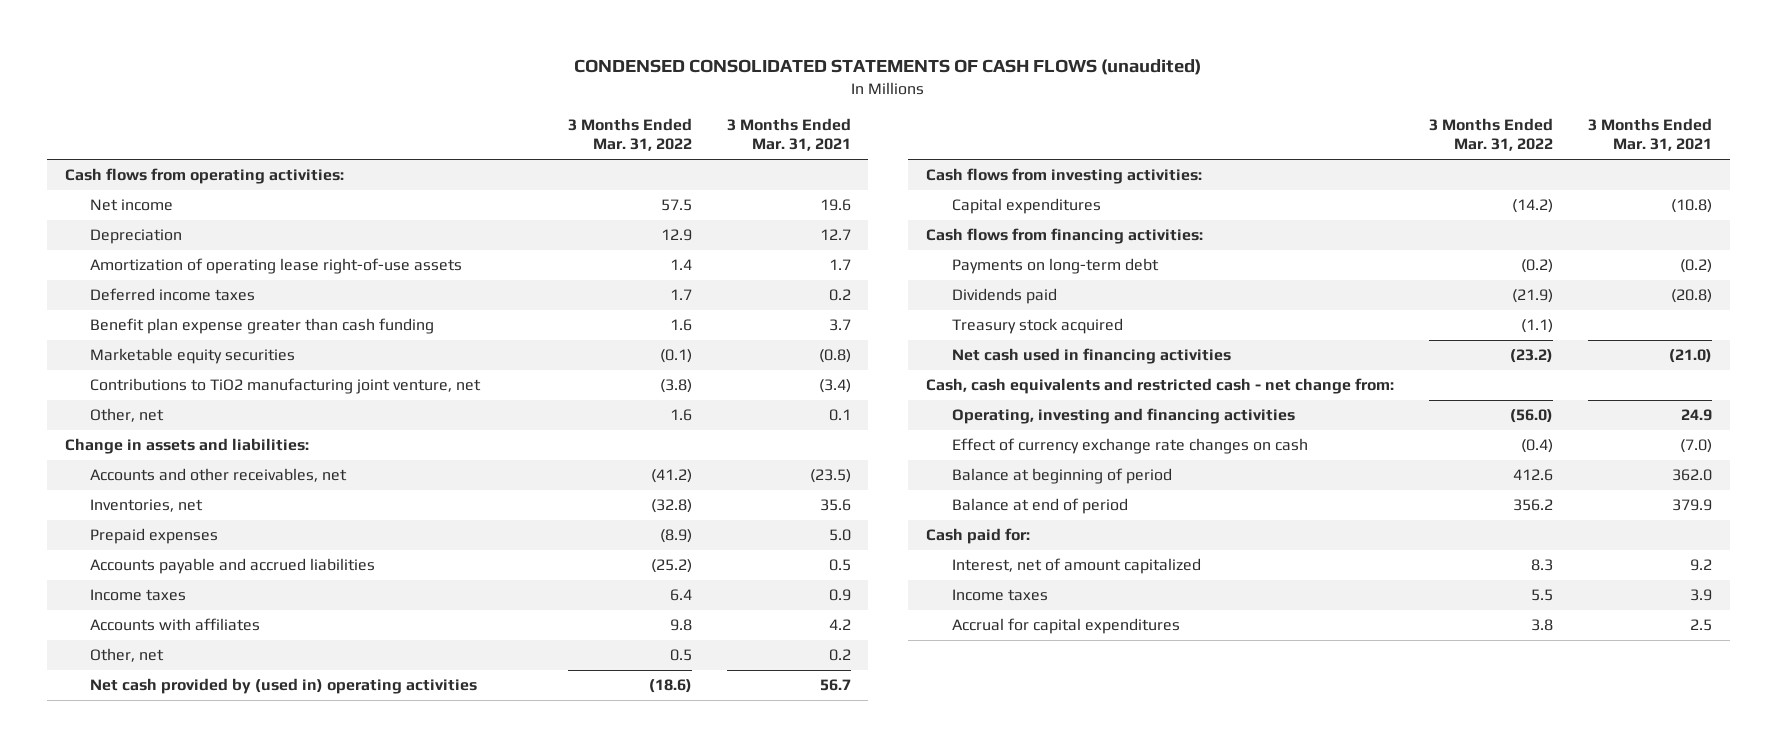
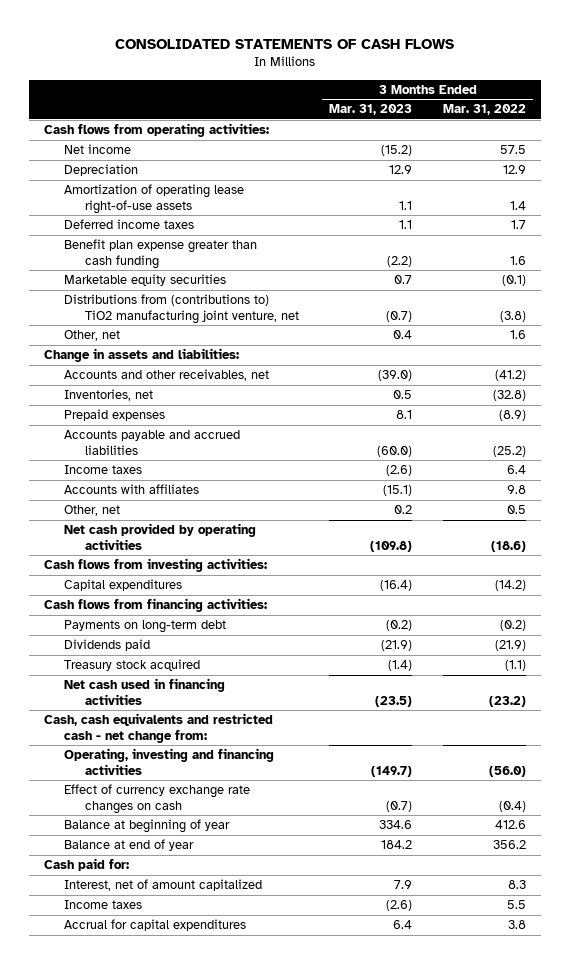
- CONDENSED CONSOLIDATED STATEMENTS OF CASH FLOWS (unaudited)
+ CONSOLIDATED STATEMENTS OF CASH FLOWS
- | 3 Months Ended Mar. 31, 2022 | 3 Months Ended Mar. 31, 2021
+ | 3 Months Ended Mar. 31, 2023 | 3 Months Ended Mar. 31, 2022
- Contributions to TiO2 manufacturing joint venture, net | (3.8) | (3.4)
+ Distributions from (contributions to) TiO2 manufacturing joint venture, net | (0.7) | (3.8)
- Net cash provided by (used in) operating activities | (18.6) | 56.7
+ Net cash provided by operating activities | (109.8) | (18.6)
- Balance at beginning of period | 412.6 | 362.0
- Balance at end of period | 356.2 | 379.9
+ Balance at beginning of year | 334.6 | 412.6
+ Balance at end of year | 184.2 | 356.2

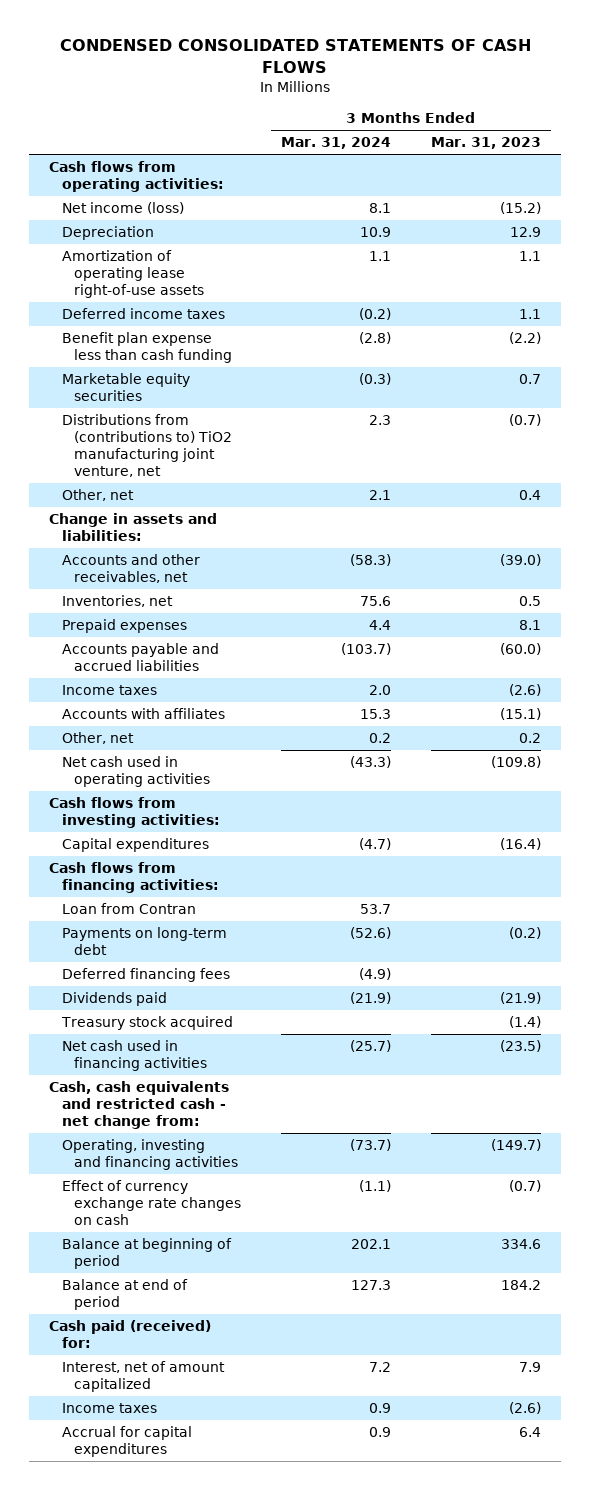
- CONSOLIDATED STATEMENTS OF CASH FLOWS
+ CONDENSED CONSOLIDATED STATEMENTS OF CASH FLOWS
- | 3 Months Ended Mar. 31, 2023 | 3 Months Ended Mar. 31, 2022
+ | 3 Months Ended Mar. 31, 2024 | 3 Months Ended Mar. 31, 2023
- Net income | (15.2) | 57.5
+ Net income (loss) | 8.1 | (15.2)
- Benefit plan expense greater than cash funding | (2.2) | 1.6
+ Benefit plan expense less than cash funding | (2.8) | (2.2)
- Net cash provided by operating activities | (109.8) | (18.6)
+ Net cash used in operating activities | (43.3) | (109.8)
+ Loan from Contran | 53.7 |
+ Deferred financing fees | (4.9) |
- Balance at beginning of year | 334.6 | 412.6
- Balance at end of year | 184.2 | 356.2
- Cash paid for:
+ Balance at beginning of period | 202.1 | 334.6
+ Balance at end of period | 127.3 | 184.2
+ Cash paid (received) for:

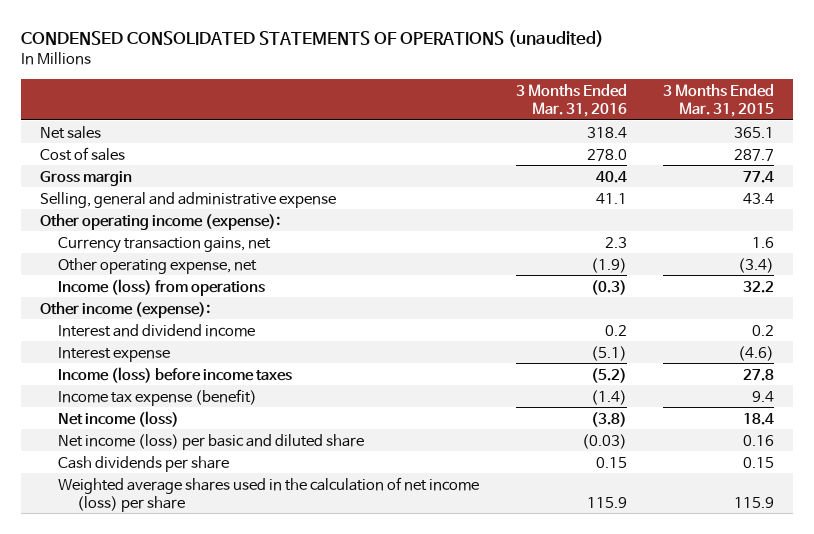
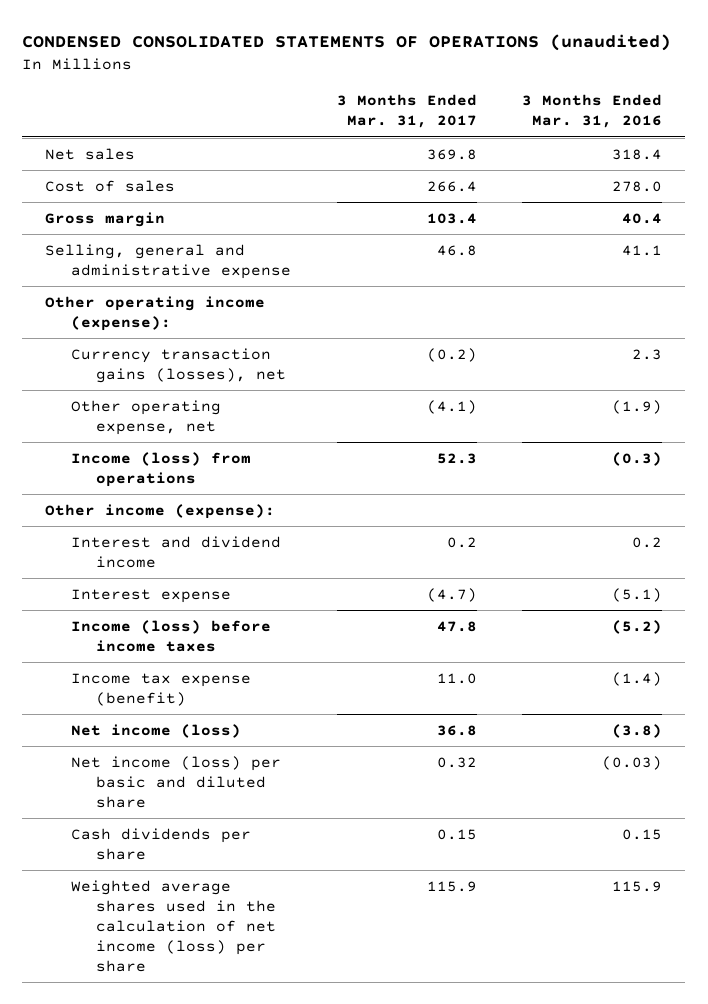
- | 3 Months Ended Mar. 31, 2016 | 3 Months Ended Mar. 31, 2015
+ | 3 Months Ended Mar. 31, 2017 | 3 Months Ended Mar. 31, 2016
- Currency transaction gains, net | 2.3 | 1.6
+ Currency transaction gains (losses), net | (0.2) | 2.3

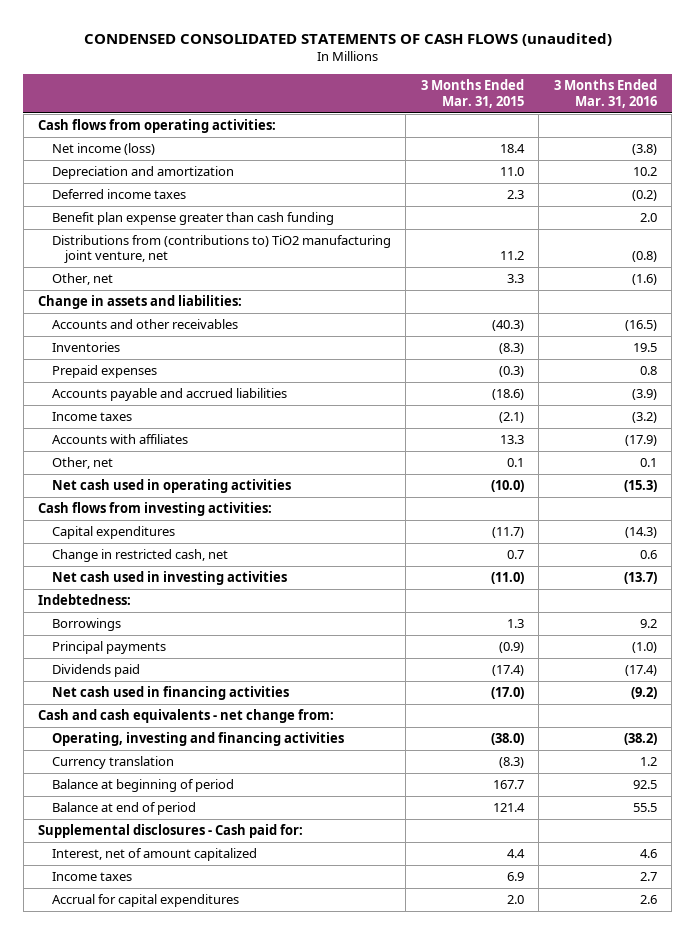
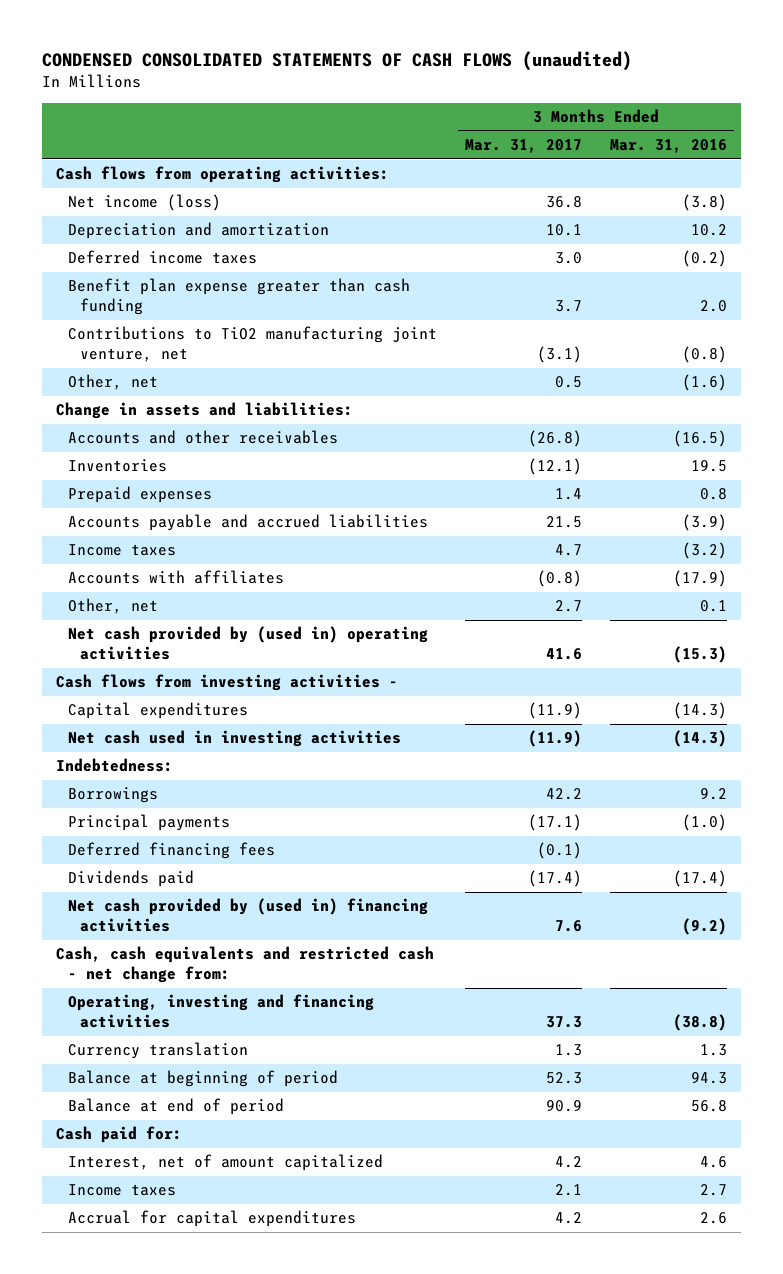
- | 3 Months Ended Mar. 31, 2015 | 3 Months Ended Mar. 31, 2016
+ | 3 Months Ended Mar. 31, 2017 | 3 Months Ended Mar. 31, 2016
- Distributions from (contributions to) TiO2 manufacturing joint venture, net | 11.2 | (0.8)
+ Contributions to TiO2 manufacturing joint venture, net | (3.1) | (0.8)
- Net cash used in operating activities | (10.0) | (15.3)
- Cash flows from investing activities:
+ Net cash provided by (used in) operating activities | 41.6 | (15.3)
+ Cash flows from investing activities -
- Change in restricted cash, net | 0.7 | 0.6
- Net cash used in investing activities | (11.0) | (13.7)
+ Net cash used in investing activities | (11.9) | (14.3)
+ Deferred financing fees | (0.1) |
- Net cash used in financing activities | (17.0) | (9.2)
- Cash and cash equivalents - net change from:
- Operating, investing and financing activities | (38.0) | (38.2)
- Currency translation | (8.3) | 1.2
- Balance at beginning of period | 167.7 | 92.5
- Balance at end of period | 121.4 | 55.5
- Supplemental disclosures - Cash paid for:
+ Net cash provided by (used in) financing activities | 7.6 | (9.2)
+ Cash, cash equivalents and restricted cash - net change from:
+ Operating, investing and financing activities | 37.3 | (38.8)
+ Currency translation | 1.3 | 1.3
+ Balance at beginning of period | 52.3 | 94.3
+ Balance at end of period | 90.9 | 56.8
+ Cash paid for:

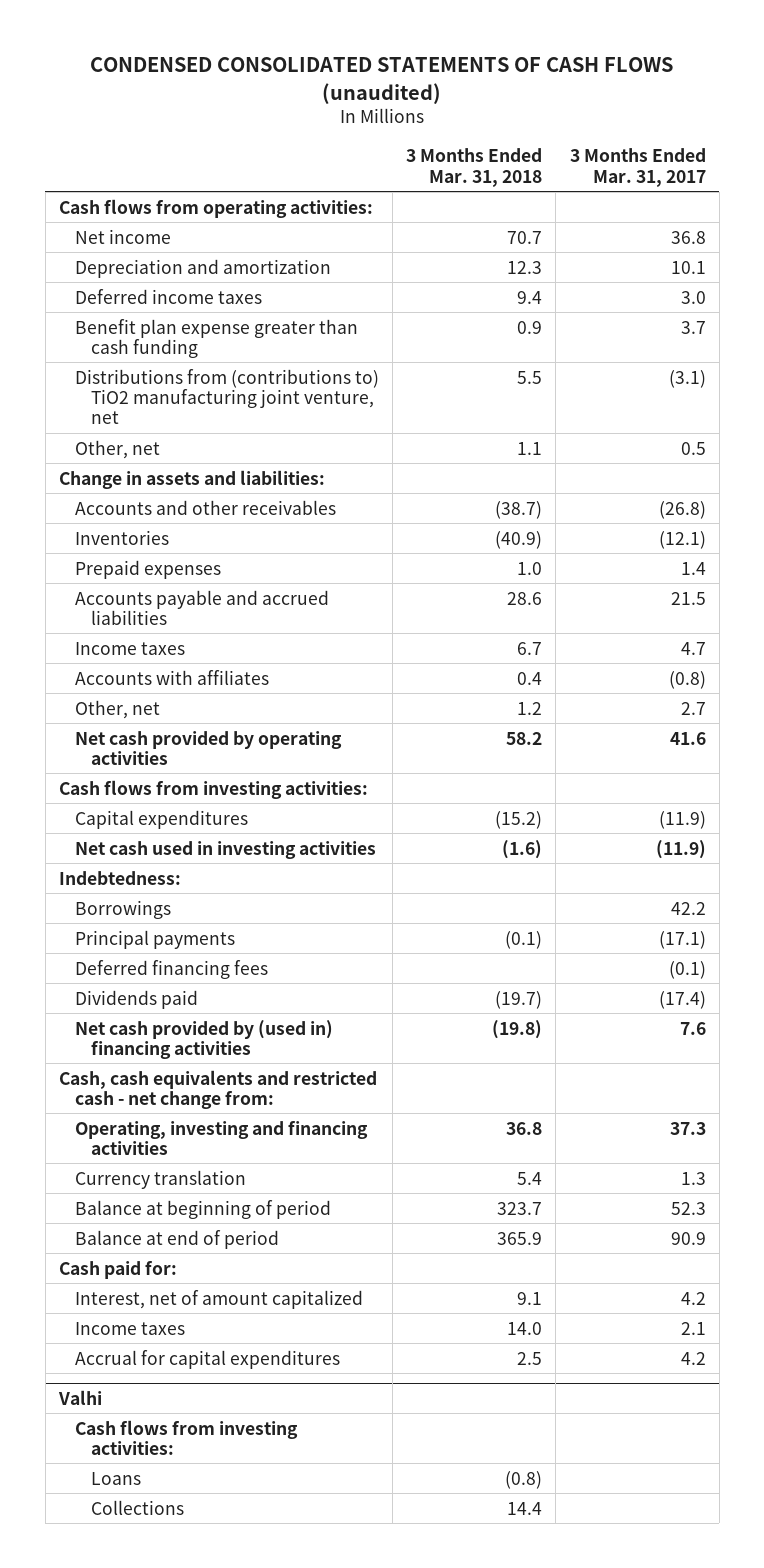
- | 3 Months Ended Mar. 31, 2017 | 3 Months Ended Mar. 31, 2016
+ | 3 Months Ended Mar. 31, 2018 | 3 Months Ended Mar. 31, 2017
- Net income (loss) | 36.8 | (3.8)
+ Net income | 70.7 | 36.8
- Contributions to TiO2 manufacturing joint venture, net | (3.1) | (0.8)
+ Distributions from (contributions to) TiO2 manufacturing joint venture, net | 5.5 | (3.1)
- Net cash provided by (used in) operating activities | 41.6 | (15.3)
- Cash flows from investing activities -
+ Net cash provided by operating activities | 58.2 | 41.6
+ Cash flows from investing activities:
+ Valhi
+ Cash flows from investing activities:
+ Loans | (0.8) |
+ Collections | 14.4 |

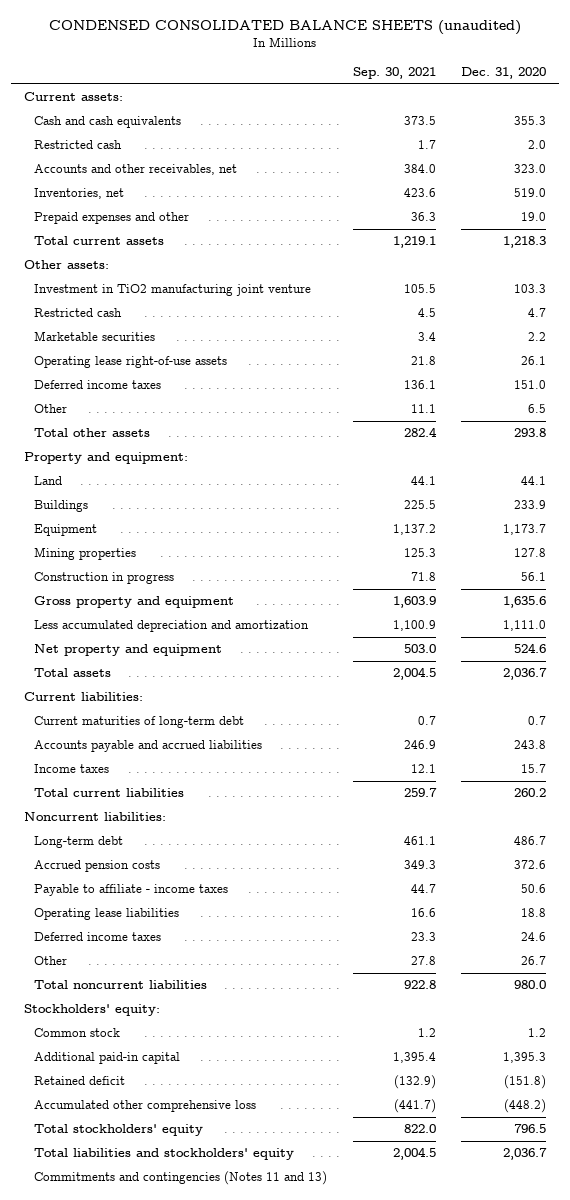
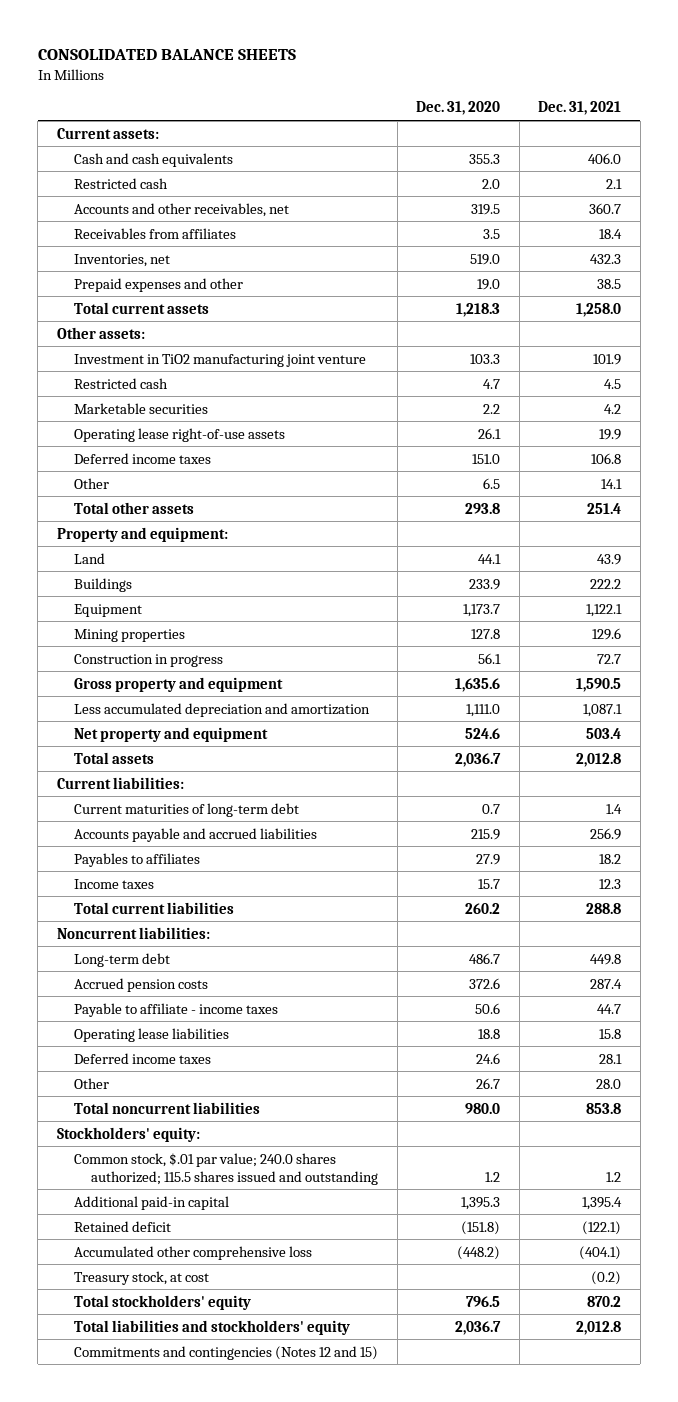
- CONDENSED CONSOLIDATED BALANCE SHEETS (unaudited)
+ CONSOLIDATED BALANCE SHEETS
- | Sep. 30, 2021 | Dec. 31, 2020
+ | Dec. 31, 2020 | Dec. 31, 2021
- Accounts and other receivables, net | 384.0 | 323.0
+ Accounts and other receivables, net | 319.5 | 360.7
+ Receivables from affiliates | 3.5 | 18.4
- Accounts payable and accrued liabilities | 246.9 | 243.8
+ Accounts payable and accrued liabilities | 215.9 | 256.9
+ Payables to affiliates | 27.9 | 18.2
- Common stock | 1.2 | 1.2
+ Common stock, $.01 par value; 240.0 shares authorized; 115.5 shares issued and outstanding | 1.2 | 1.2
+ Treasury stock, at cost | | (0.2)
- Commitments and contingencies (Notes 11 and 13)
+ Commitments and contingencies (Notes 12 and 15)

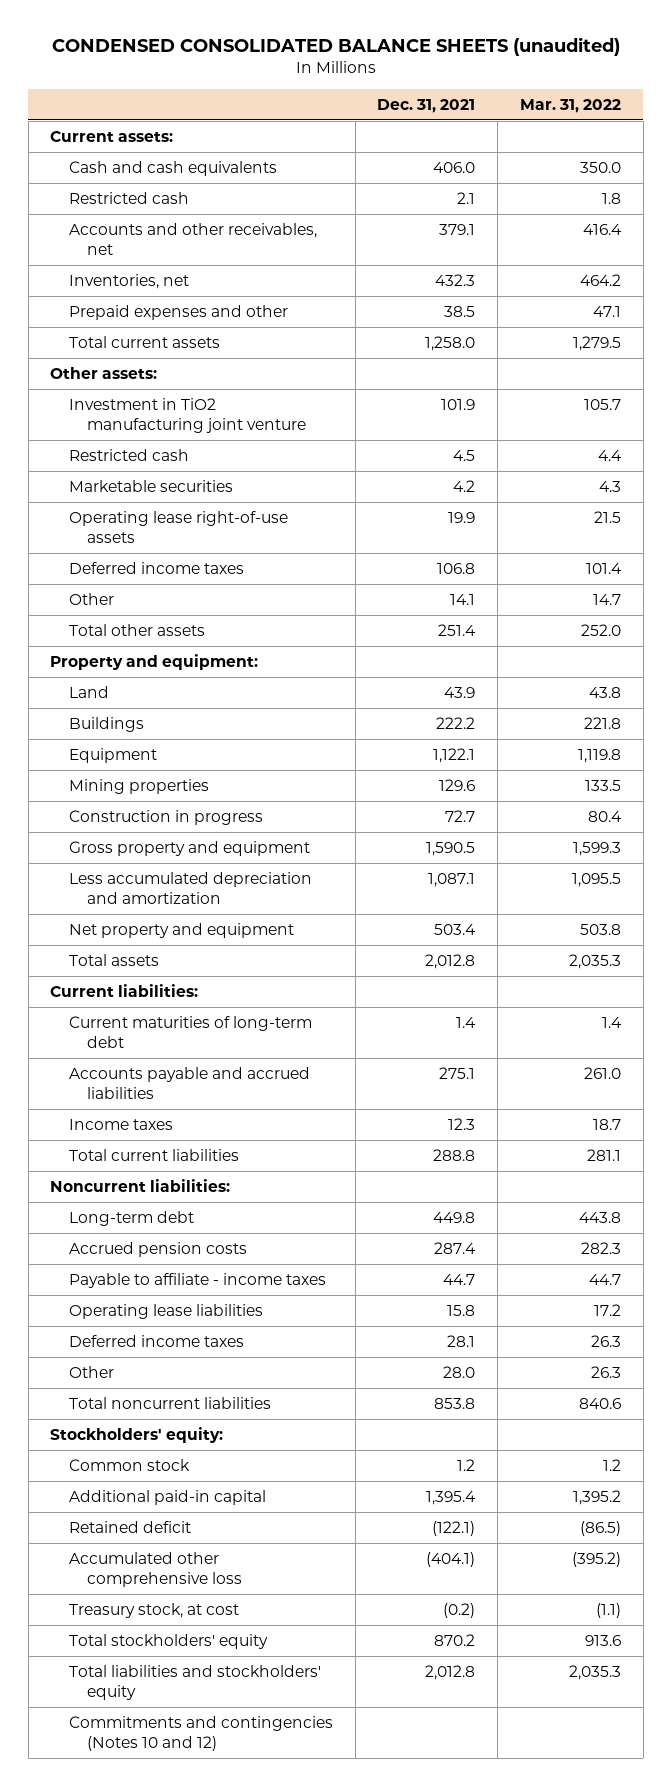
- CONSOLIDATED BALANCE SHEETS
+ CONDENSED CONSOLIDATED BALANCE SHEETS (unaudited)
- | Dec. 31, 2020 | Dec. 31, 2021
+ | Dec. 31, 2021 | Mar. 31, 2022
- Accounts and other receivables, net | 319.5 | 360.7
- Receivables from affiliates | 3.5 | 18.4
+ Accounts and other receivables, net | 379.1 | 416.4
- Accounts payable and accrued liabilities | 215.9 | 256.9
- Payables to affiliates | 27.9 | 18.2
+ Accounts payable and accrued liabilities | 275.1 | 261.0
- Common stock, $.01 par value; 240.0 shares authorized; 115.5 shares issued and outstanding | 1.2 | 1.2
+ Common stock | 1.2 | 1.2
- Commitments and contingencies (Notes 12 and 15)
+ Commitments and contingencies (Notes 10 and 12)

